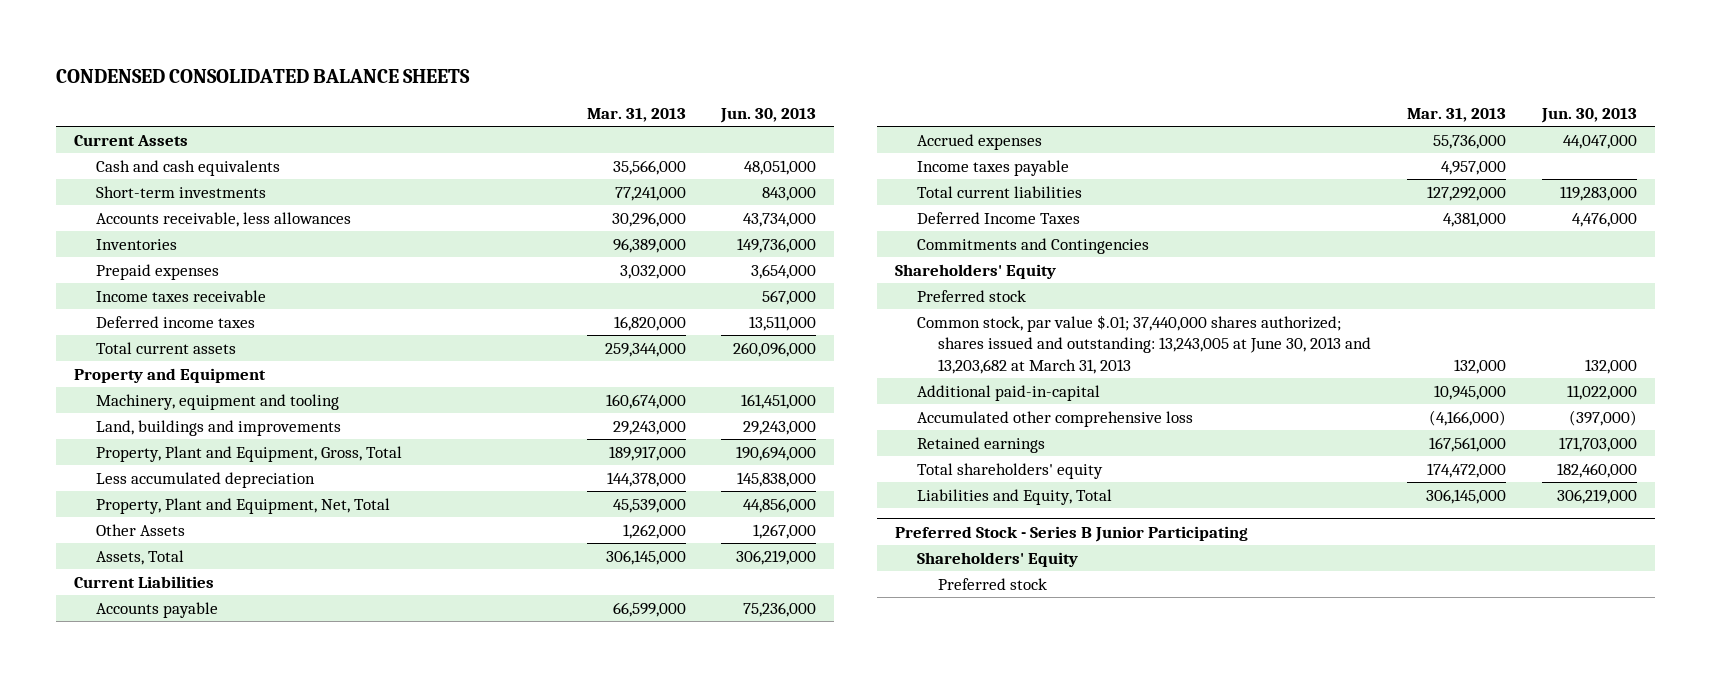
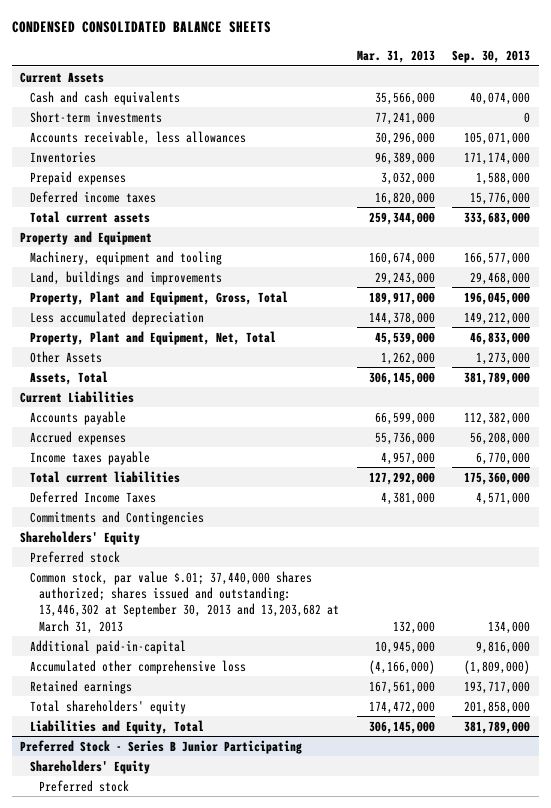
- | Mar. 31, 2013 | Jun. 30, 2013
+ | Mar. 31, 2013 | Sep. 30, 2013
- Income taxes receivable | | 567,000
- Common stock, par value $.01; 37,440,000 shares authorized; shares issued and outstanding: 13,243,005 at June 30, 2013 and 13,203,682 at March 31, 2013 | 132,000 | 132,000
+ Common stock, par value $.01; 37,440,000 shares authorized; shares issued and outstanding: 13,446,302 at September 30, 2013 and 13,203,682 at March 31, 2013 | 132,000 | 134,000

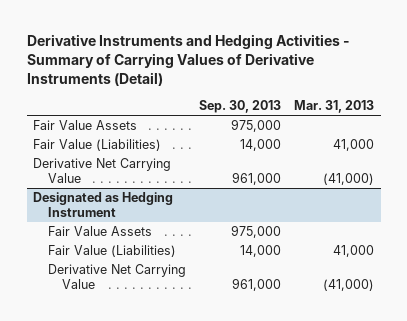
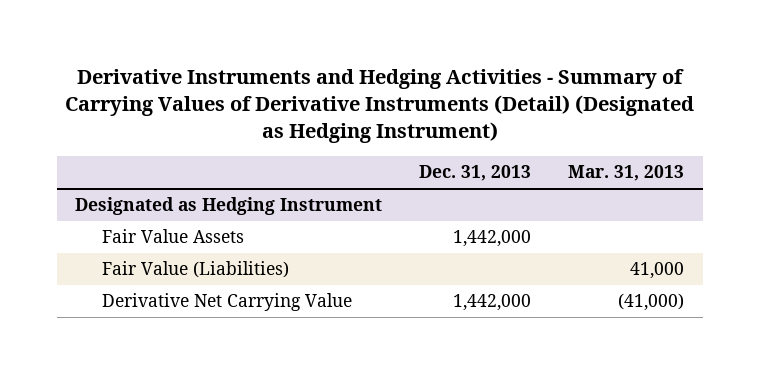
- Derivative Instruments and Hedging Activities - Summary of Carrying Values of Derivative Instruments (Detail)
+ Derivative Instruments and Hedging Activities - Summary of Carrying Values of Derivative Instruments (Detail) (Designated as Hedging Instrument)
- | Sep. 30, 2013 | Mar. 31, 2013
+ | Dec. 31, 2013 | Mar. 31, 2013
- Fair Value Assets | 975,000 |
- Fair Value (Liabilities) | 14,000 | 41,000
- Derivative Net Carrying Value | 961,000 | (41,000)

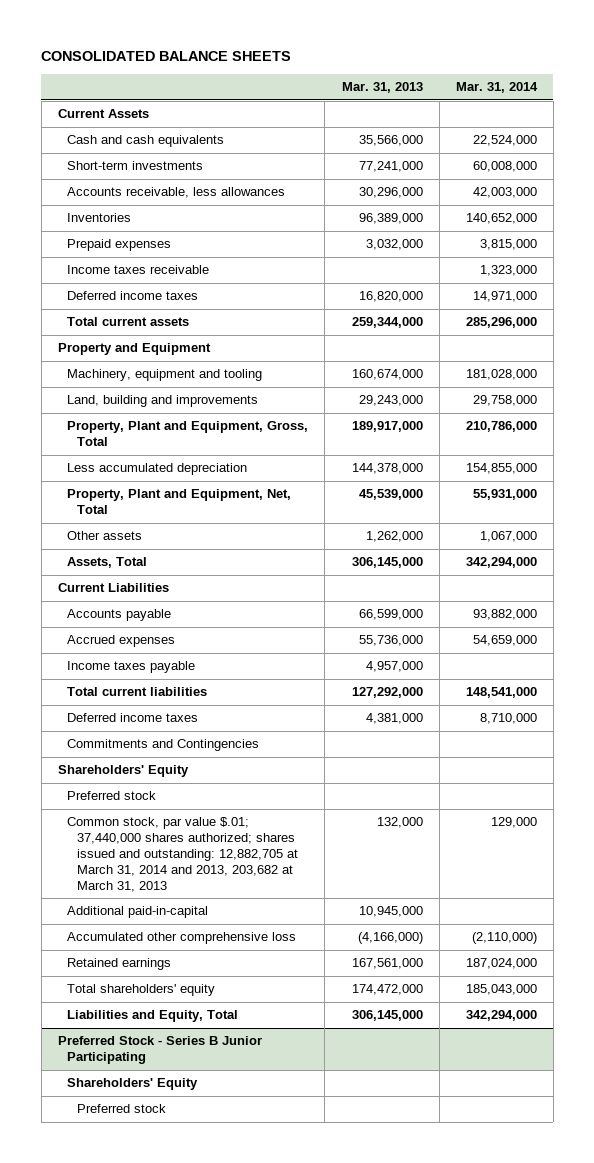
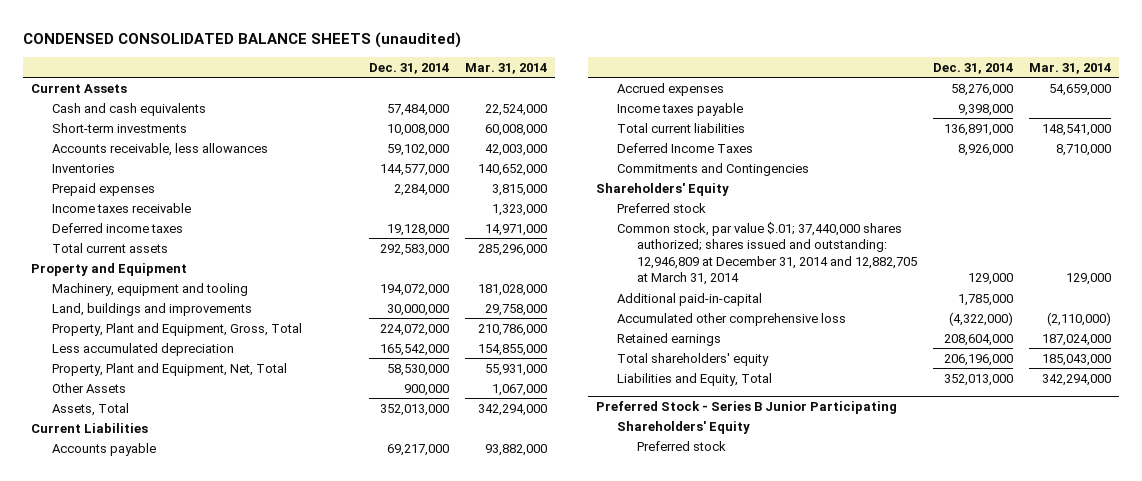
- CONSOLIDATED BALANCE SHEETS
+ CONDENSED CONSOLIDATED BALANCE SHEETS (unaudited)
- | Mar. 31, 2013 | Mar. 31, 2014
+ | Dec. 31, 2014 | Mar. 31, 2014
- Land, building and improvements | 29,243,000 | 29,758,000
+ Land, buildings and improvements | 30,000,000 | 29,758,000
- Other assets | 1,262,000 | 1,067,000
+ Other Assets | 900,000 | 1,067,000
- Deferred income taxes | 4,381,000 | 8,710,000
+ Deferred Income Taxes | 8,926,000 | 8,710,000
- Common stock, par value $.01; 37,440,000 shares authorized; shares issued and outstanding: 12,882,705 at March 31, 2014 and 2013, 203,682 at March 31, 2013 | 132,000 | 129,000
+ Common stock, par value $.01; 37,440,000 shares authorized; shares issued and outstanding: 12,946,809 at December 31, 2014 and 12,882,705 at March 31, 2014 | 129,000 | 129,000

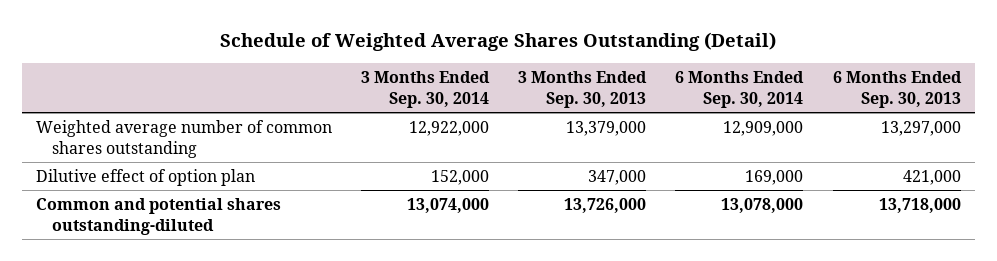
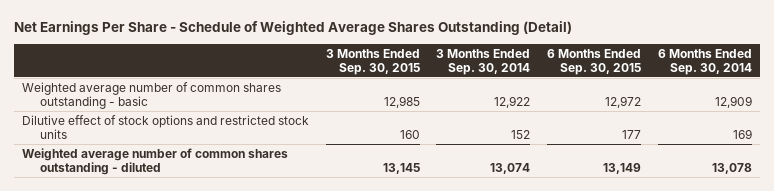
- Schedule of Weighted Average Shares Outstanding (Detail)
+ Net Earnings Per Share - Schedule of Weighted Average Shares Outstanding (Detail)
- | 3 Months Ended Sep. 30, 2014 | 3 Months Ended Sep. 30, 2013 | 6 Months Ended Sep. 30, 2014 | 6 Months Ended Sep. 30, 2013
+ | 3 Months Ended Sep. 30, 2015 | 3 Months Ended Sep. 30, 2014 | 6 Months Ended Sep. 30, 2015 | 6 Months Ended Sep. 30, 2014
- Weighted average number of common shares outstanding | 12,922,000 | 13,379,000 | 12,909,000 | 13,297,000
- Dilutive effect of option plan | 152,000 | 347,000 | 169,000 | 421,000
- Common and potential shares outstanding-diluted | 13,074,000 | 13,726,000 | 13,078,000 | 13,718,000
+ Weighted average number of common shares outstanding - basic | 12,985 | 12,922 | 12,972 | 12,909
+ Dilutive effect of stock options and restricted stock units | 160 | 152 | 177 | 169
+ Weighted average number of common shares outstanding - diluted | 13,145 | 13,074 | 13,149 | 13,078

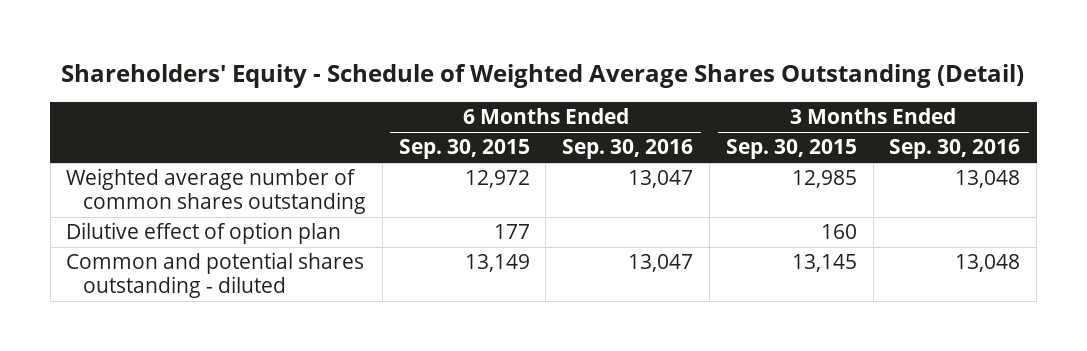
- Net Earnings Per Share - Schedule of Weighted Average Shares Outstanding (Detail)
+ Shareholders' Equity - Schedule of Weighted Average Shares Outstanding (Detail)
- | 3 Months Ended Sep. 30, 2015 | 3 Months Ended Sep. 30, 2014 | 6 Months Ended Sep. 30, 2015 | 6 Months Ended Sep. 30, 2014
+ | 6 Months Ended Sep. 30, 2015 | 6 Months Ended Sep. 30, 2016 | 3 Months Ended Sep. 30, 2015 | 3 Months Ended Sep. 30, 2016
- Weighted average number of common shares outstanding - basic | 12,985 | 12,922 | 12,972 | 12,909
- Dilutive effect of stock options and restricted stock units | 160 | 152 | 177 | 169
- Weighted average number of common shares outstanding - diluted | 13,145 | 13,074 | 13,149 | 13,078
+ Weighted average number of common shares outstanding | 12,972 | 13,047 | 12,985 | 13,048
+ Dilutive effect of option plan | 177 | | 160 |
+ Common and potential shares outstanding - diluted | 13,149 | 13,047 | 13,145 | 13,048

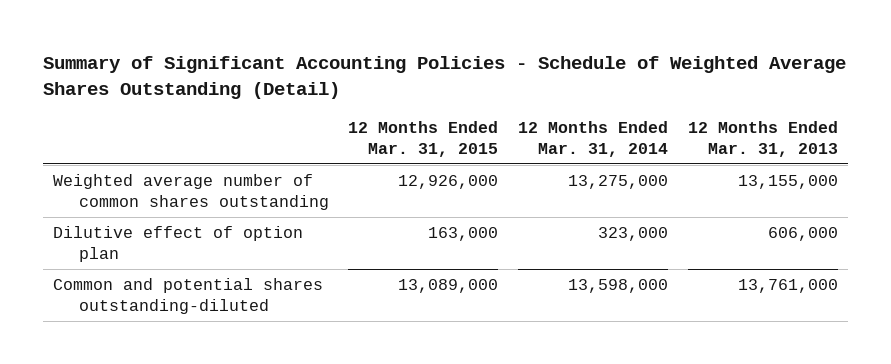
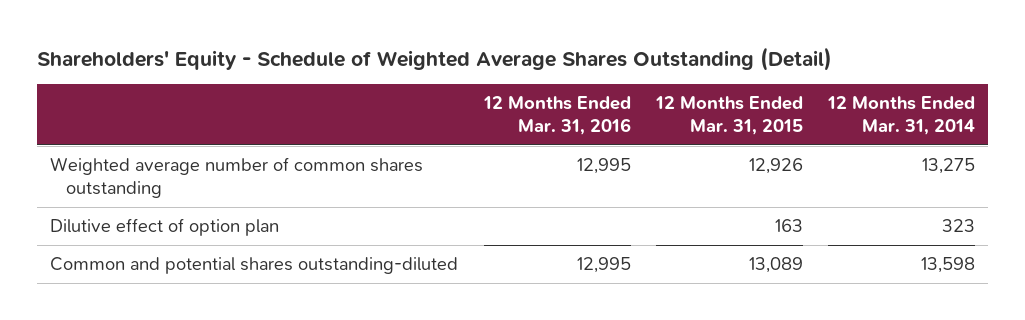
- Summary of Significant Accounting Policies - Schedule of Weighted Average Shares Outstanding (Detail)
+ Shareholders' Equity - Schedule of Weighted Average Shares Outstanding (Detail)
- | 12 Months Ended Mar. 31, 2015 | 12 Months Ended Mar. 31, 2014 | 12 Months Ended Mar. 31, 2013
+ | 12 Months Ended Mar. 31, 2016 | 12 Months Ended Mar. 31, 2015 | 12 Months Ended Mar. 31, 2014
- Weighted average number of common shares outstanding | 12,926,000 | 13,275,000 | 13,155,000
- Dilutive effect of option plan | 163,000 | 323,000 | 606,000
- Common and potential shares outstanding-diluted | 13,089,000 | 13,598,000 | 13,761,000
+ Weighted average number of common shares outstanding | 12,995 | 12,926 | 13,275
+ Dilutive effect of option plan | | 163 | 323
+ Common and potential shares outstanding-diluted | 12,995 | 13,089 | 13,598

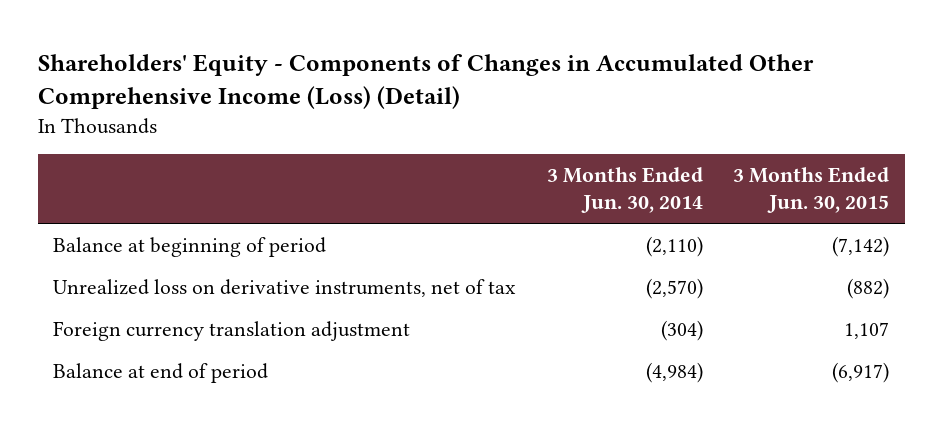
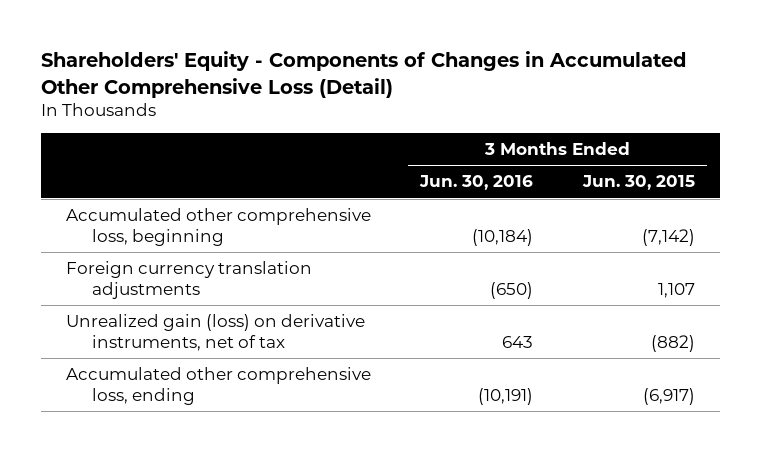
- Shareholders' Equity - Components of Changes in Accumulated Other Comprehensive Income (Loss) (Detail)
+ Shareholders' Equity - Components of Changes in Accumulated Other Comprehensive Loss (Detail)
- | 3 Months Ended Jun. 30, 2014 | 3 Months Ended Jun. 30, 2015
+ | 3 Months Ended Jun. 30, 2016 | 3 Months Ended Jun. 30, 2015
- Balance at beginning of period | (2,110) | (7,142)
- Unrealized loss on derivative instruments, net of tax | (2,570) | (882)
- Foreign currency translation adjustment | (304) | 1,107
- Balance at end of period | (4,984) | (6,917)
+ Accumulated other comprehensive loss, beginning | (10,184) | (7,142)
+ Foreign currency translation adjustments | (650) | 1,107
+ Unrealized gain (loss) on derivative instruments, net of tax | 643 | (882)
+ Accumulated other comprehensive loss, ending | (10,191) | (6,917)

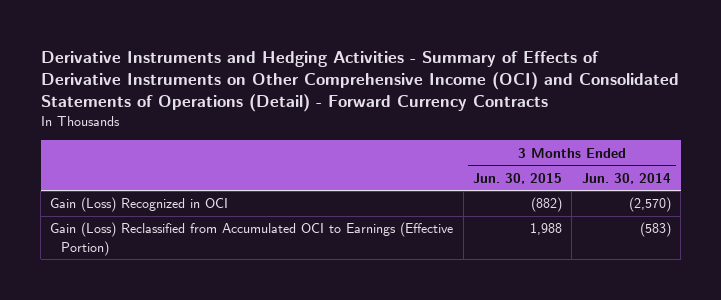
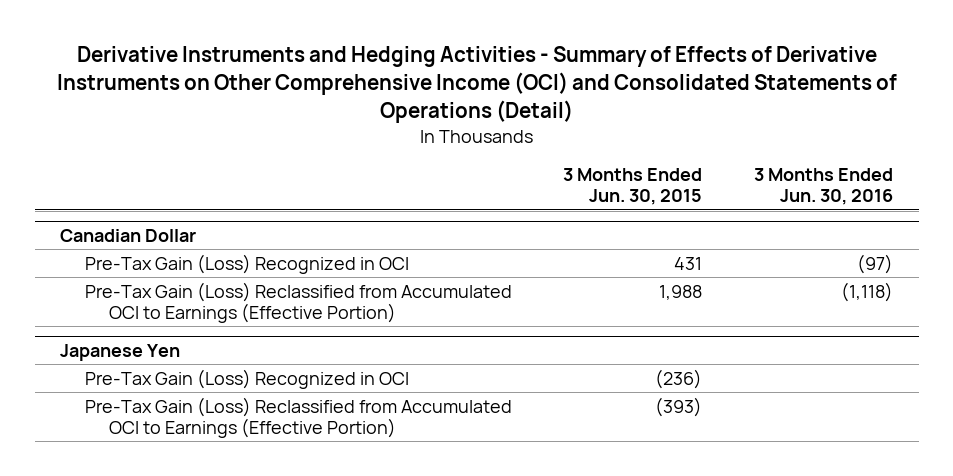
- Derivative Instruments and Hedging Activities - Summary of Effects of Derivative Instruments on Other Comprehensive Income (OCI) and Consolidated Statements of Operations (Detail) - Forward Currency Contracts
+ Derivative Instruments and Hedging Activities - Summary of Effects of Derivative Instruments on Other Comprehensive Income (OCI) and Consolidated Statements of Operations (Detail)
- | 3 Months Ended Jun. 30, 2015 | 3 Months Ended Jun. 30, 2014
+ | 3 Months Ended Jun. 30, 2015 | 3 Months Ended Jun. 30, 2016
- Gain (Loss) Recognized in OCI | (882) | (2,570)
- Gain (Loss) Reclassified from Accumulated OCI to Earnings (Effective Portion) | 1,988 | (583)
+ Canadian Dollar
+ Pre-Tax Gain (Loss) Recognized in OCI | 431 | (97)
+ Pre-Tax Gain (Loss) Reclassified from Accumulated OCI to Earnings (Effective Portion) | 1,988 | (1,118)
+ Japanese Yen
+ Pre-Tax Gain (Loss) Recognized in OCI | (236) |
+ Pre-Tax Gain (Loss) Reclassified from Accumulated OCI to Earnings (Effective Portion) | (393) |

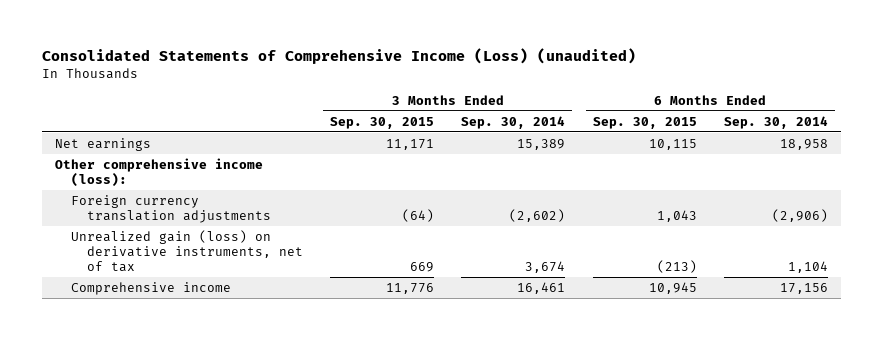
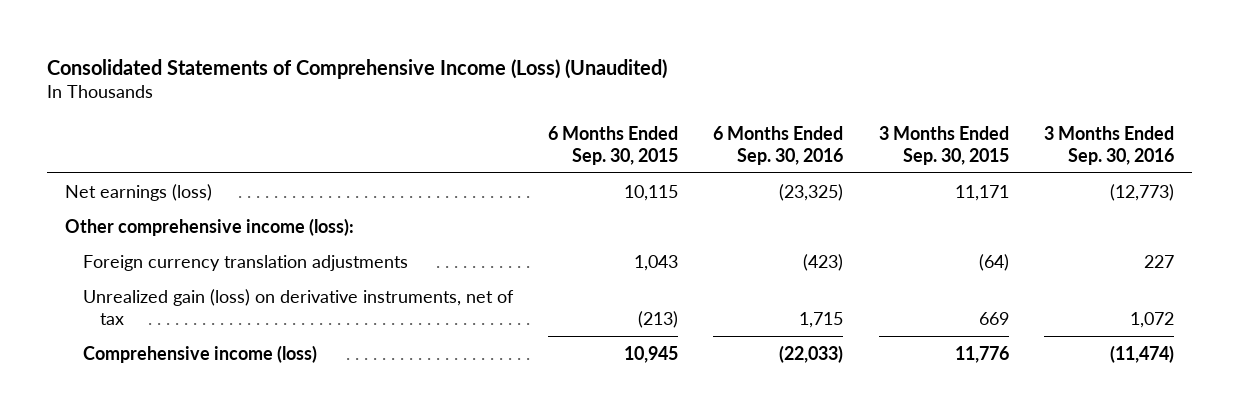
- Consolidated Statements of Comprehensive Income (Loss) (unaudited)
+ Consolidated Statements of Comprehensive Income (Loss) (Unaudited)
- | 3 Months Ended Sep. 30, 2015 | 3 Months Ended Sep. 30, 2014 | 6 Months Ended Sep. 30, 2015 | 6 Months Ended Sep. 30, 2014
+ | 6 Months Ended Sep. 30, 2015 | 6 Months Ended Sep. 30, 2016 | 3 Months Ended Sep. 30, 2015 | 3 Months Ended Sep. 30, 2016
- Net earnings | 11,171 | 15,389 | 10,115 | 18,958
+ Net earnings (loss) | 10,115 | (23,325) | 11,171 | (12,773)
- Comprehensive income | 11,776 | 16,461 | 10,945 | 17,156
+ Comprehensive income (loss) | 10,945 | (22,033) | 11,776 | (11,474)

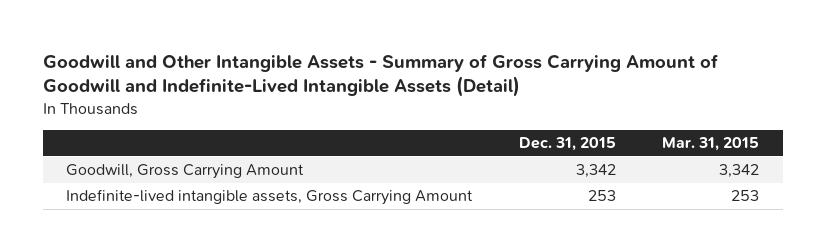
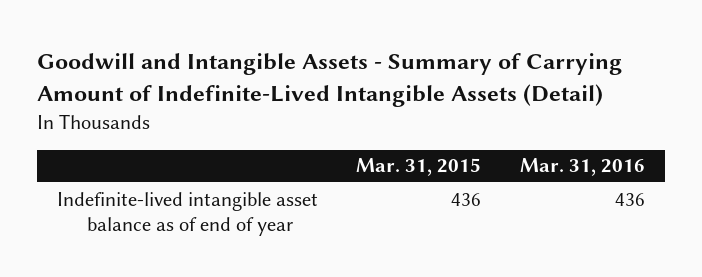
- Goodwill and Other Intangible Assets - Summary of Gross Carrying Amount of Goodwill and Indefinite-Lived Intangible Assets (Detail)
+ Goodwill and Intangible Assets - Summary of Carrying Amount of Indefinite-Lived Intangible Assets (Detail)
- | Dec. 31, 2015 | Mar. 31, 2015
+ | Mar. 31, 2015 | Mar. 31, 2016
- Goodwill, Gross Carrying Amount | 3,342 | 3,342
- Indefinite-lived intangible assets, Gross Carrying Amount | 253 | 253
+ Indefinite-lived intangible asset balance as of end of year | 436 | 436

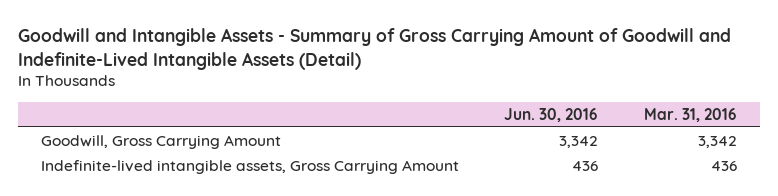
- Goodwill and Intangible Assets - Summary of Carrying Amount of Indefinite-Lived Intangible Assets (Detail)
+ Goodwill and Intangible Assets - Summary of Gross Carrying Amount of Goodwill and Indefinite-Lived Intangible Assets (Detail)
- | Mar. 31, 2015 | Mar. 31, 2016
+ | Jun. 30, 2016 | Mar. 31, 2016
- Indefinite-lived intangible asset balance as of end of year | 436 | 436
+ Goodwill, Gross Carrying Amount | 3,342 | 3,342
+ Indefinite-lived intangible assets, Gross Carrying Amount | 436 | 436

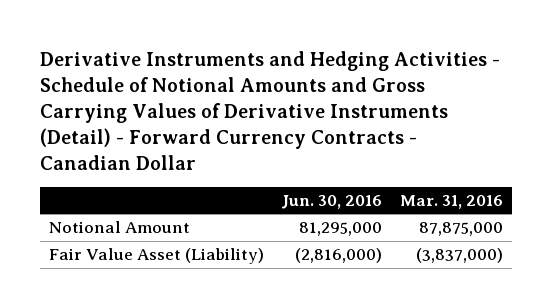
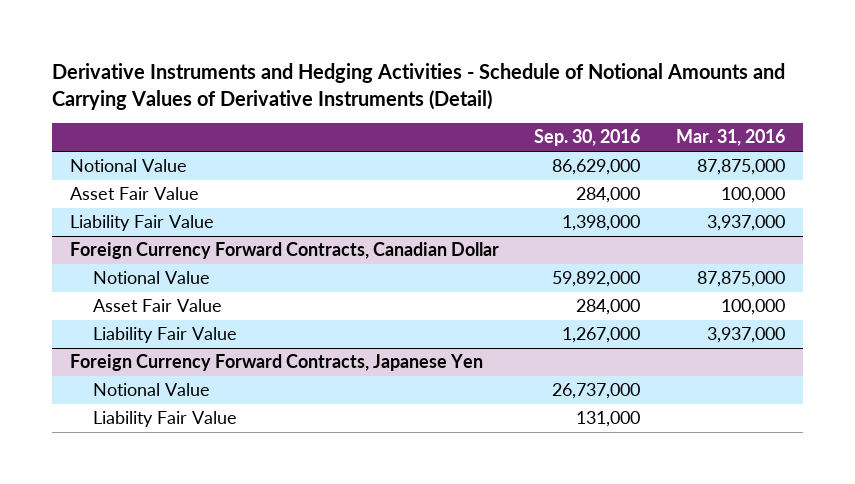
- Derivative Instruments and Hedging Activities - Schedule of Notional Amounts and Gross Carrying Values of Derivative Instruments (Detail) - Forward Currency Contracts - Canadian Dollar
+ Derivative Instruments and Hedging Activities - Schedule of Notional Amounts and Carrying Values of Derivative Instruments (Detail)
- | Jun. 30, 2016 | Mar. 31, 2016
+ | Sep. 30, 2016 | Mar. 31, 2016
- Notional Amount | 81,295,000 | 87,875,000
- Fair Value Asset (Liability) | (2,816,000) | (3,837,000)
+ Notional Value | 86,629,000 | 87,875,000
+ Asset Fair Value | 284,000 | 100,000
+ Liability Fair Value | 1,398,000 | 3,937,000
+ Foreign Currency Forward Contracts, Canadian Dollar
+ Notional Value | 59,892,000 | 87,875,000
+ Asset Fair Value | 284,000 | 100,000
+ Liability Fair Value | 1,267,000 | 3,937,000
+ Foreign Currency Forward Contracts, Japanese Yen
+ Notional Value | 26,737,000 |
+ Liability Fair Value | 131,000 |

